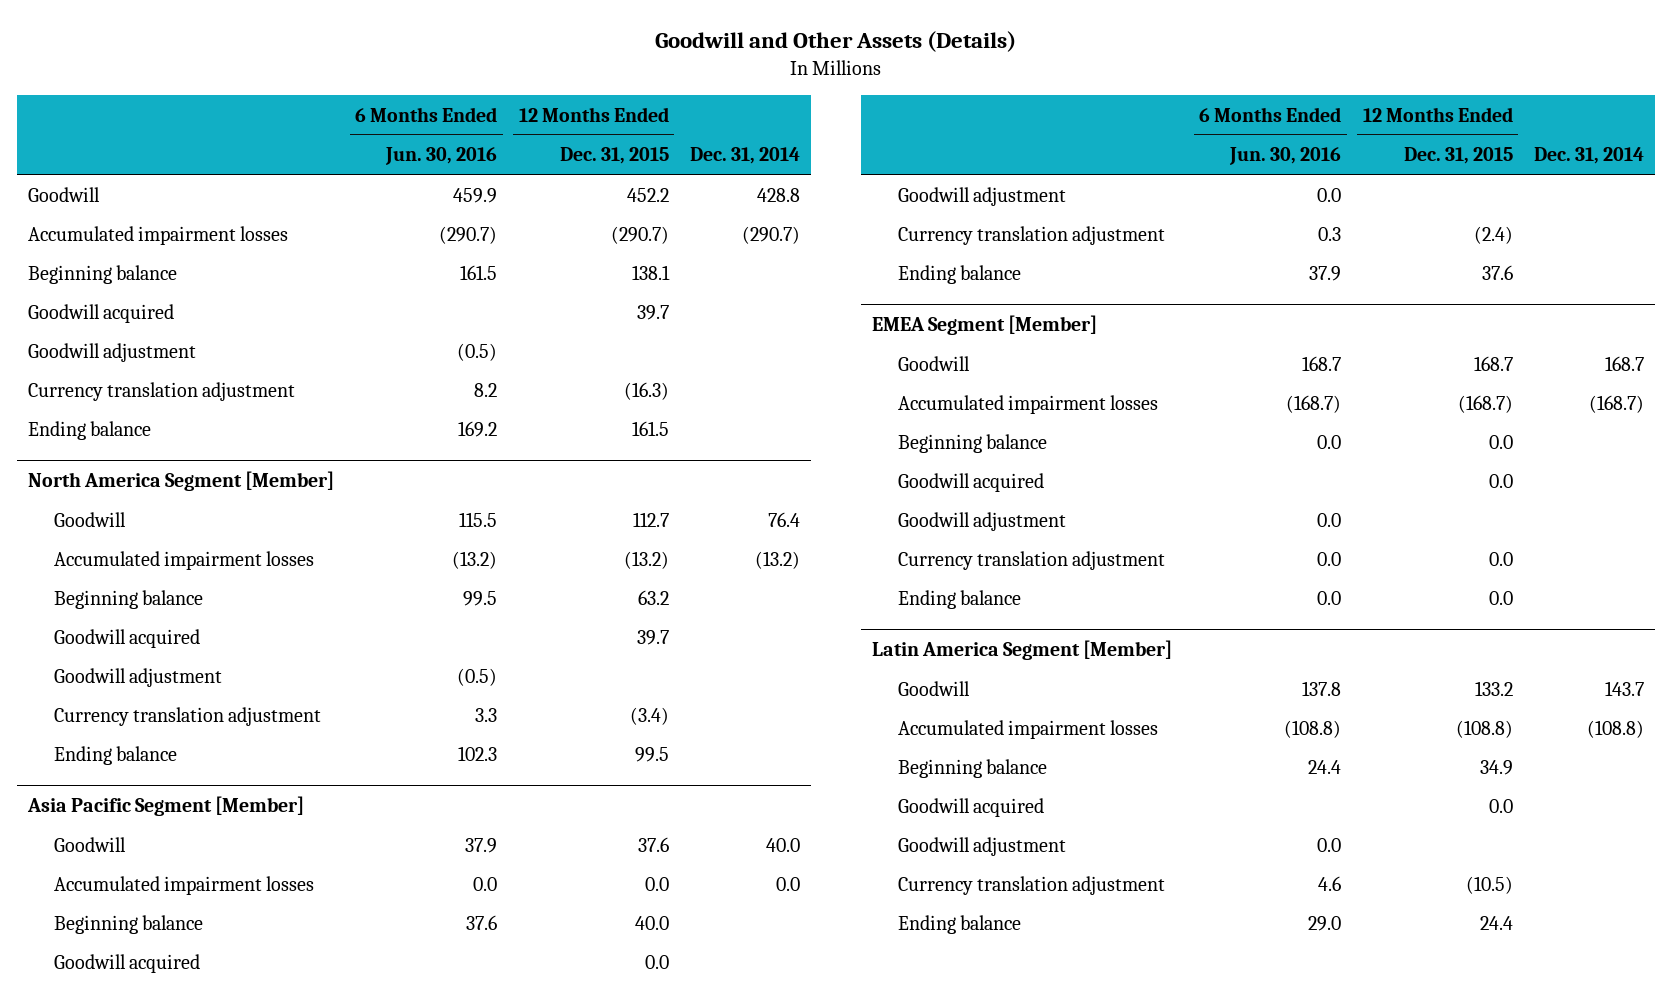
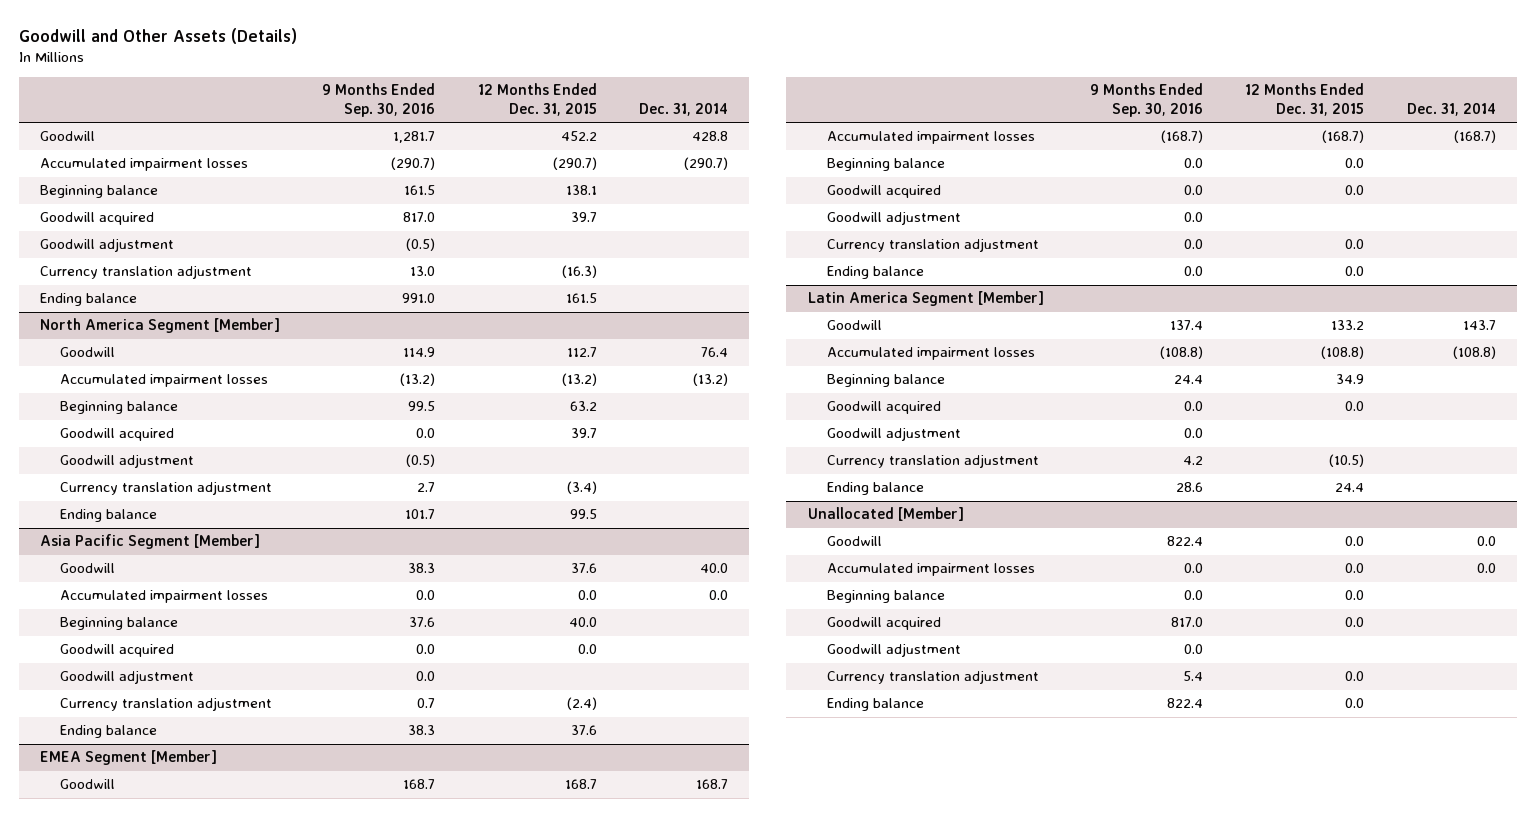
- | 6 Months Ended Jun. 30, 2016 | 12 Months Ended Dec. 31, 2015 | Dec. 31, 2014
+ | 9 Months Ended Sep. 30, 2016 | 12 Months Ended Dec. 31, 2015 | Dec. 31, 2014
+ Unallocated [Member]
+ Goodwill | 822.4 | 0.0 | 0.0
+ Accumulated impairment losses | 0.0 | 0.0 | 0.0
+ Beginning balance | 0.0 | 0.0 |
+ Goodwill acquired | 817.0 | 0.0 |
+ Goodwill adjustment | 0.0 | |
+ Currency translation adjustment | 5.4 | 0.0 |
+ Ending balance | 822.4 | 0.0 |

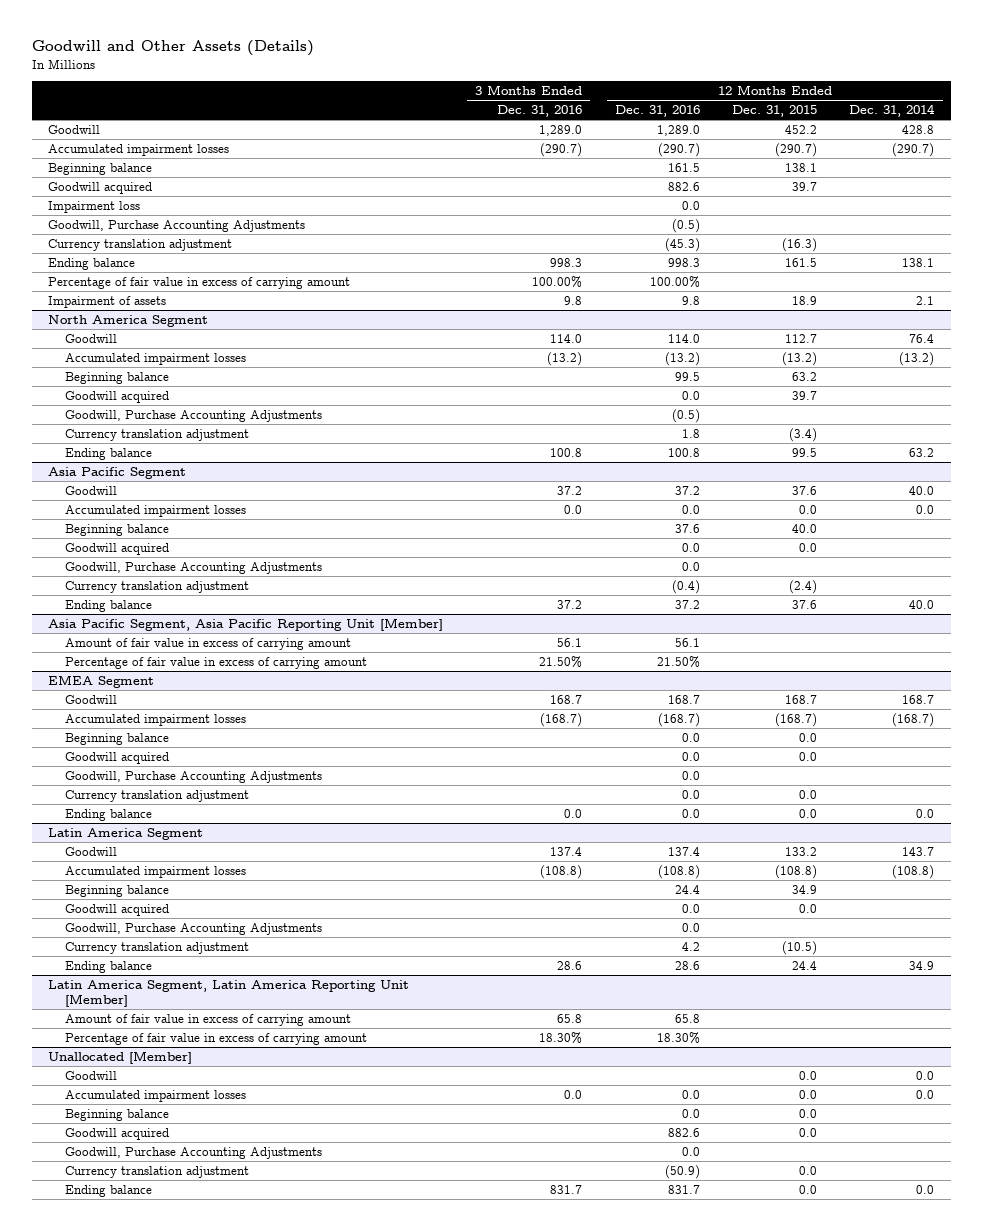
- | 9 Months Ended Sep. 30, 2016 | 12 Months Ended Dec. 31, 2015 | Dec. 31, 2014
+ | 3 Months Ended Dec. 31, 2016 | 12 Months Ended Dec. 31, 2016 | 12 Months Ended Dec. 31, 2015 | 12 Months Ended Dec. 31, 2014
- Goodwill adjustment | (0.5) | |
+ Impairment loss | | 0.0 | |
+ Goodwill, Purchase Accounting Adjustments | | (0.5) | |
- North America Segment [Member]
+ Percentage of fair value in excess of carrying amount | 100.00% | 100.00% | |
+ Impairment of assets | 9.8 | 9.8 | 18.9 | 2.1
+ North America Segment
- Goodwill adjustment | (0.5) | |
+ Goodwill, Purchase Accounting Adjustments | | (0.5) | |
- Asia Pacific Segment [Member]
+ Asia Pacific Segment
- Goodwill adjustment | 0.0 | |
+ Goodwill, Purchase Accounting Adjustments | | 0.0 | |
- EMEA Segment [Member]
+ Asia Pacific Segment, Asia Pacific Reporting Unit [Member]
+ Amount of fair value in excess of carrying amount | 56.1 | 56.1 | |
+ Percentage of fair value in excess of carrying amount | 21.50% | 21.50% | |
+ EMEA Segment
- Goodwill adjustment | 0.0 | |
+ Goodwill, Purchase Accounting Adjustments | | 0.0 | |
- Latin America Segment [Member]
+ Latin America Segment
- Goodwill adjustment | 0.0 | |
+ Goodwill, Purchase Accounting Adjustments | | 0.0 | |
+ Latin America Segment, Latin America Reporting Unit [Member]
+ Amount of fair value in excess of carrying amount | 65.8 | 65.8 | |
+ Percentage of fair value in excess of carrying amount | 18.30% | 18.30% | |
@ Unallocated [Member]
- Goodwill adjustment | 0.0 | |
+ Goodwill, Purchase Accounting Adjustments | | 0.0 | |

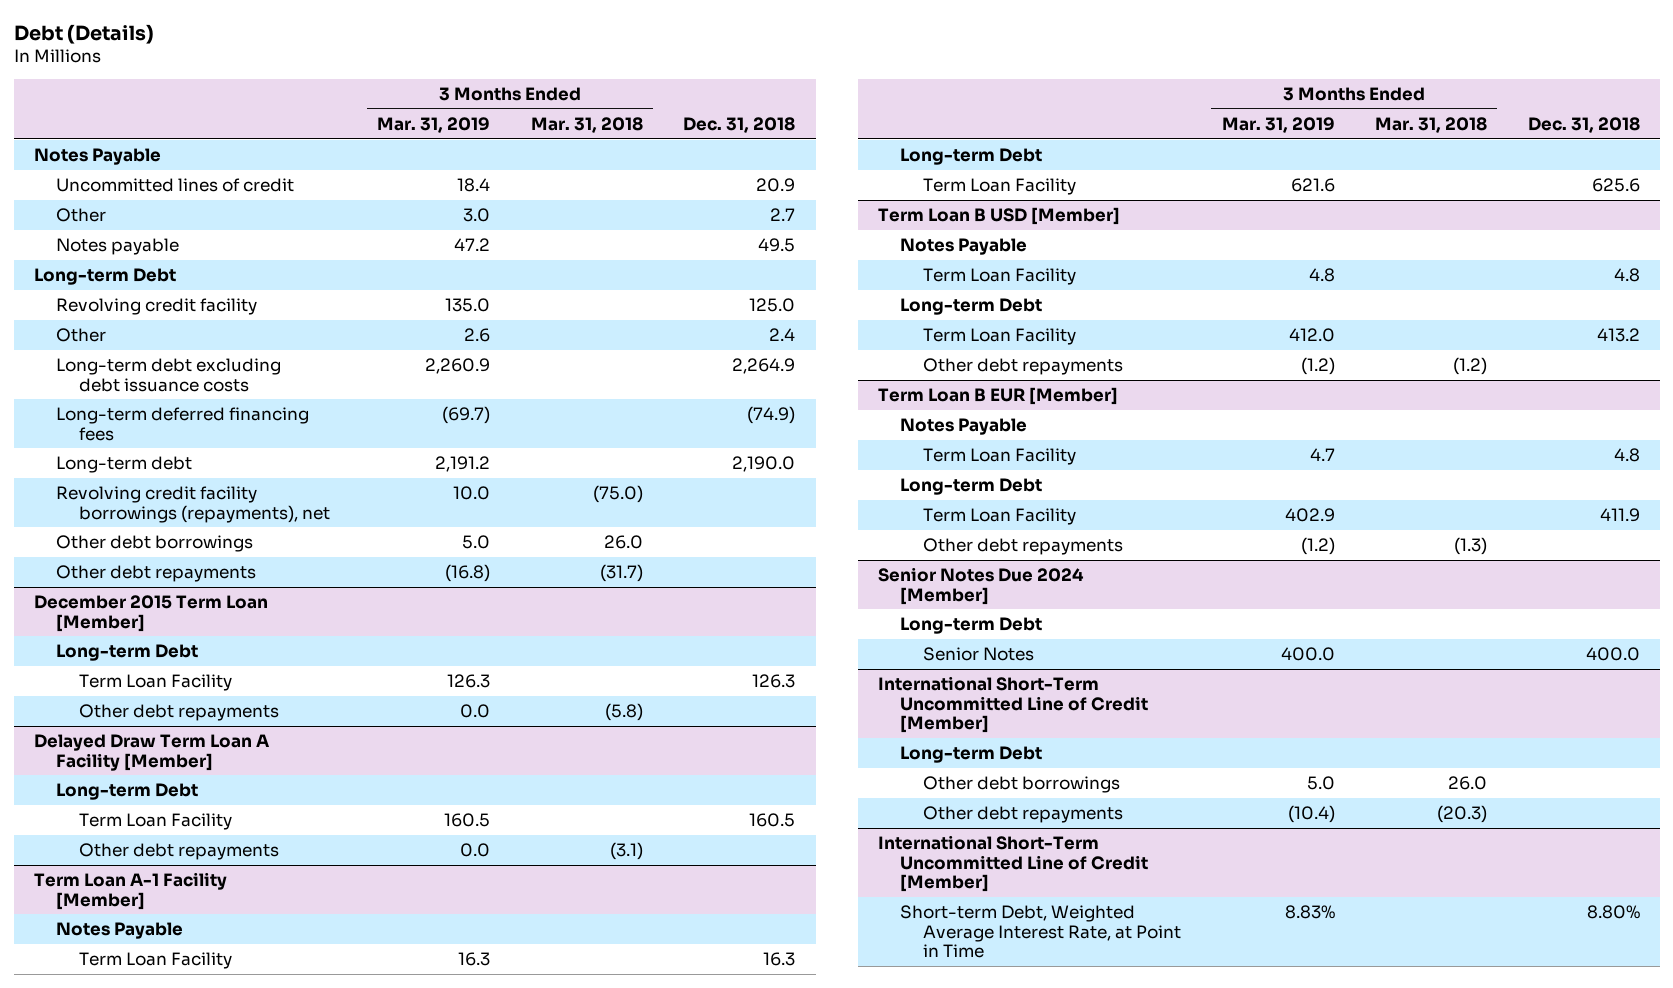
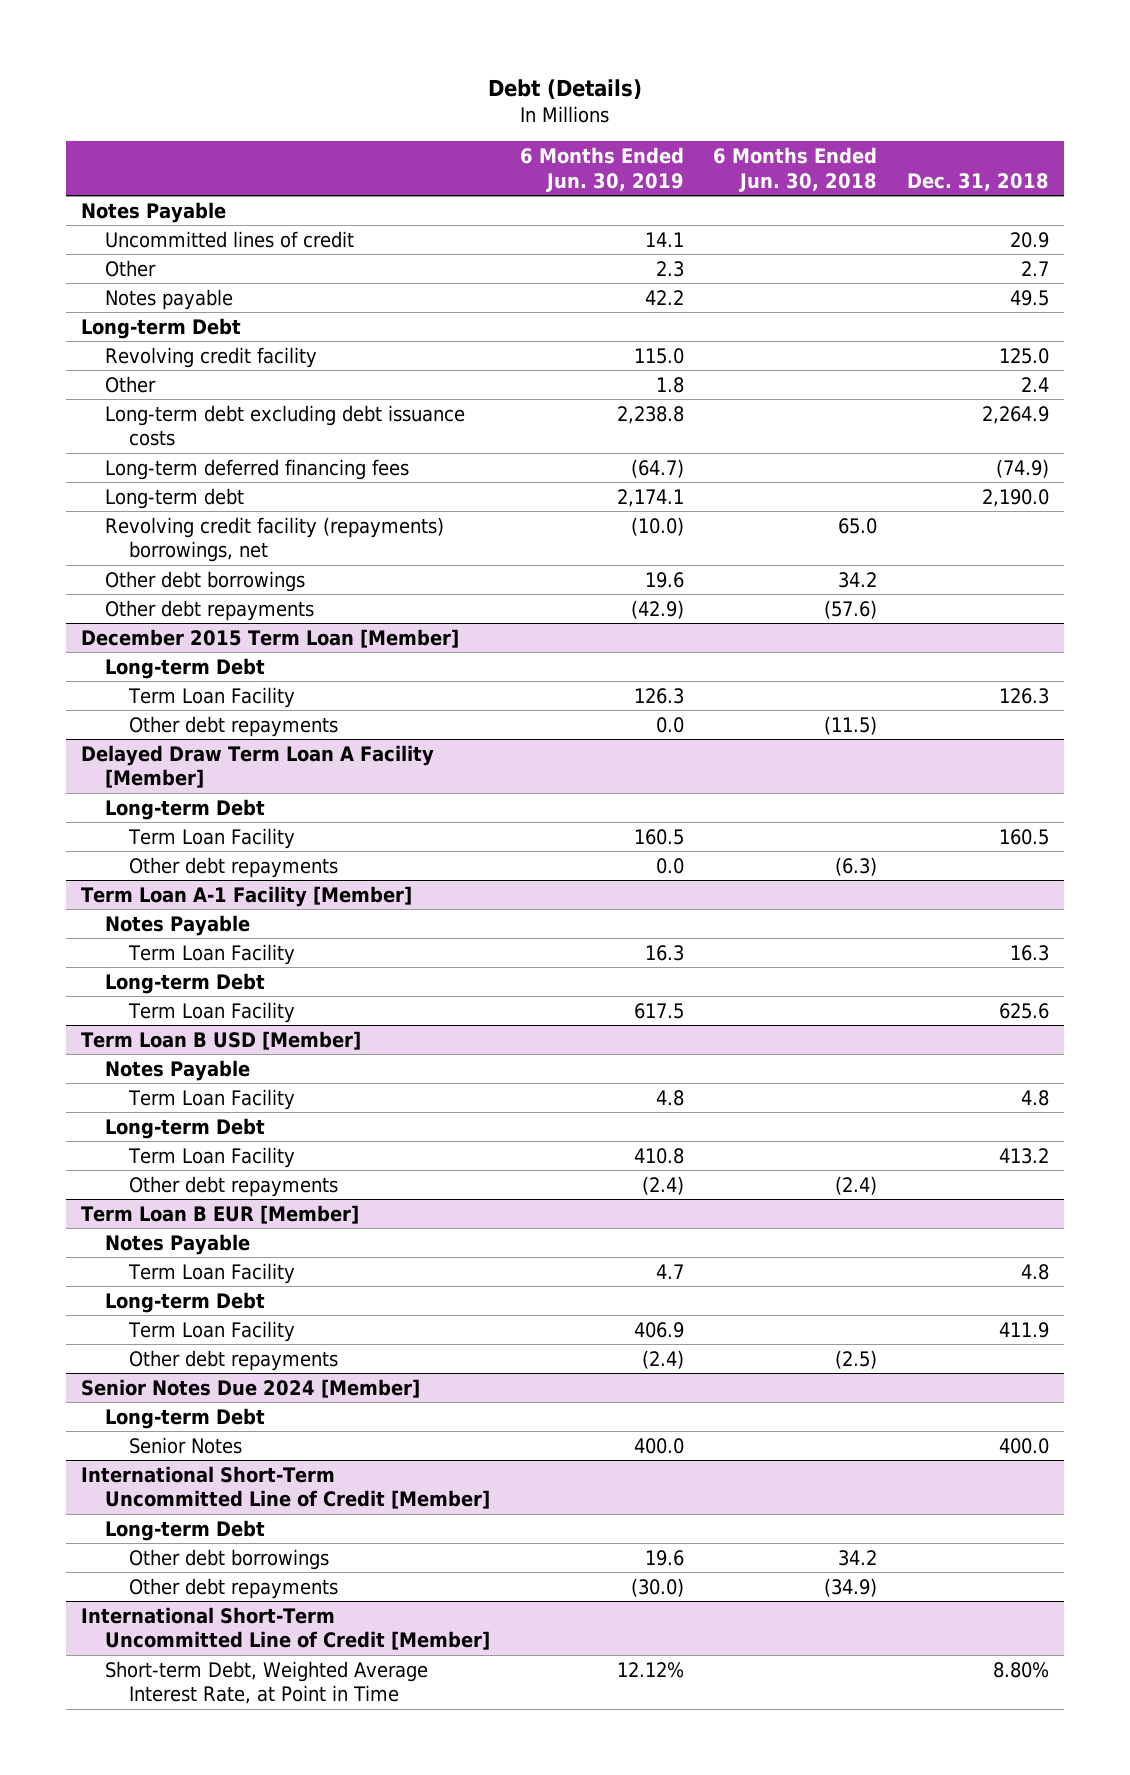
- | 3 Months Ended Mar. 31, 2019 | 3 Months Ended Mar. 31, 2018 | Dec. 31, 2018
+ | 6 Months Ended Jun. 30, 2019 | 6 Months Ended Jun. 30, 2018 | Dec. 31, 2018
- Revolving credit facility borrowings (repayments), net | 10.0 | (75.0) |
+ Revolving credit facility (repayments) borrowings, net | (10.0) | 65.0 |

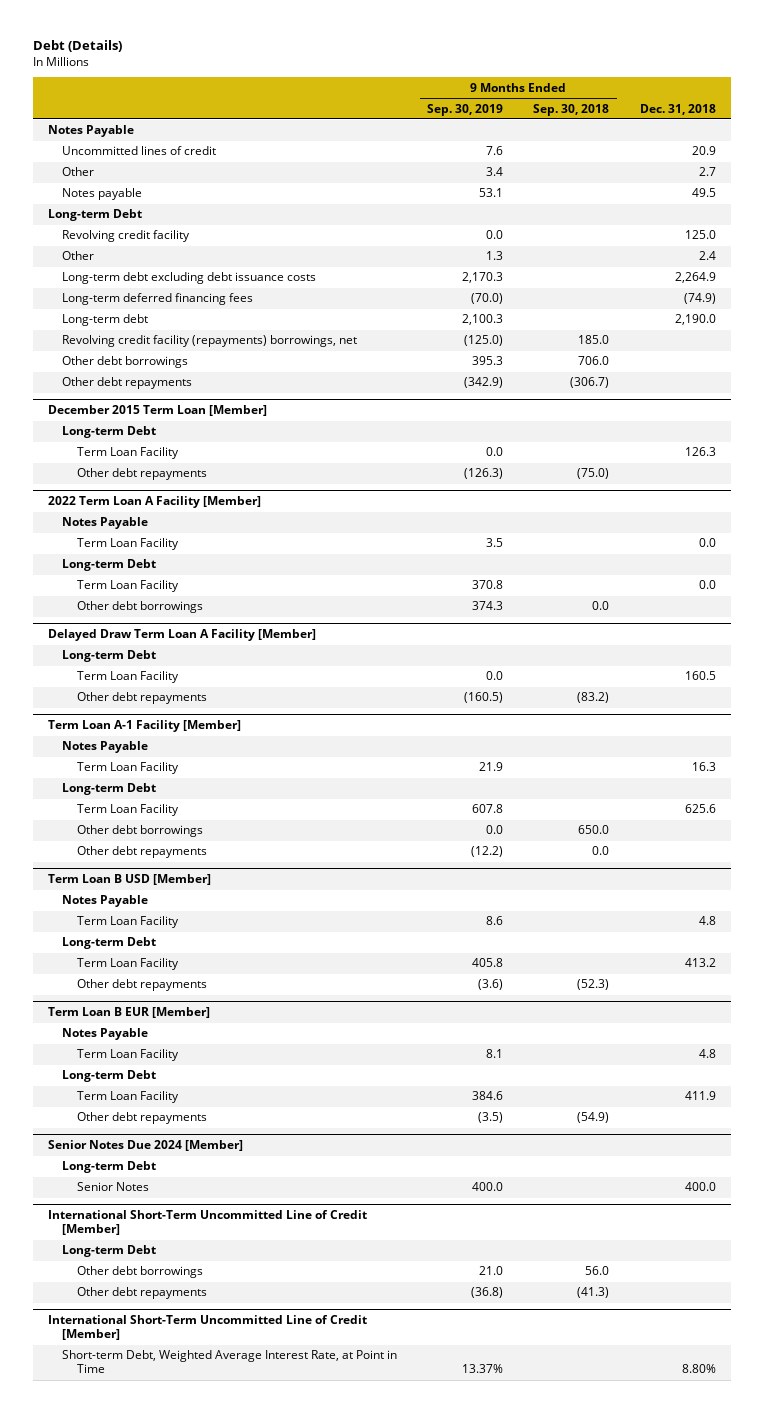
- | 6 Months Ended Jun. 30, 2019 | 6 Months Ended Jun. 30, 2018 | Dec. 31, 2018
+ | 9 Months Ended Sep. 30, 2019 | 9 Months Ended Sep. 30, 2018 | Dec. 31, 2018
+ 2022 Term Loan A Facility [Member]
+ Notes Payable
+ Term Loan Facility | 3.5 | | 0.0
+ Long-term Debt
+ Term Loan Facility | 370.8 | | 0.0
+ Other debt borrowings | 374.3 | 0.0 |
@ Term Loan A-1 Facility [Member]
+ Other debt borrowings | 0.0 | 650.0 |
+ Other debt repayments | (12.2) | 0.0 |

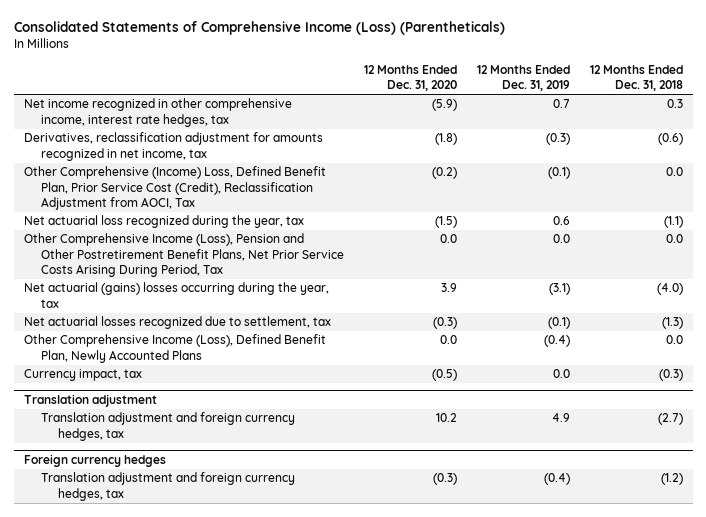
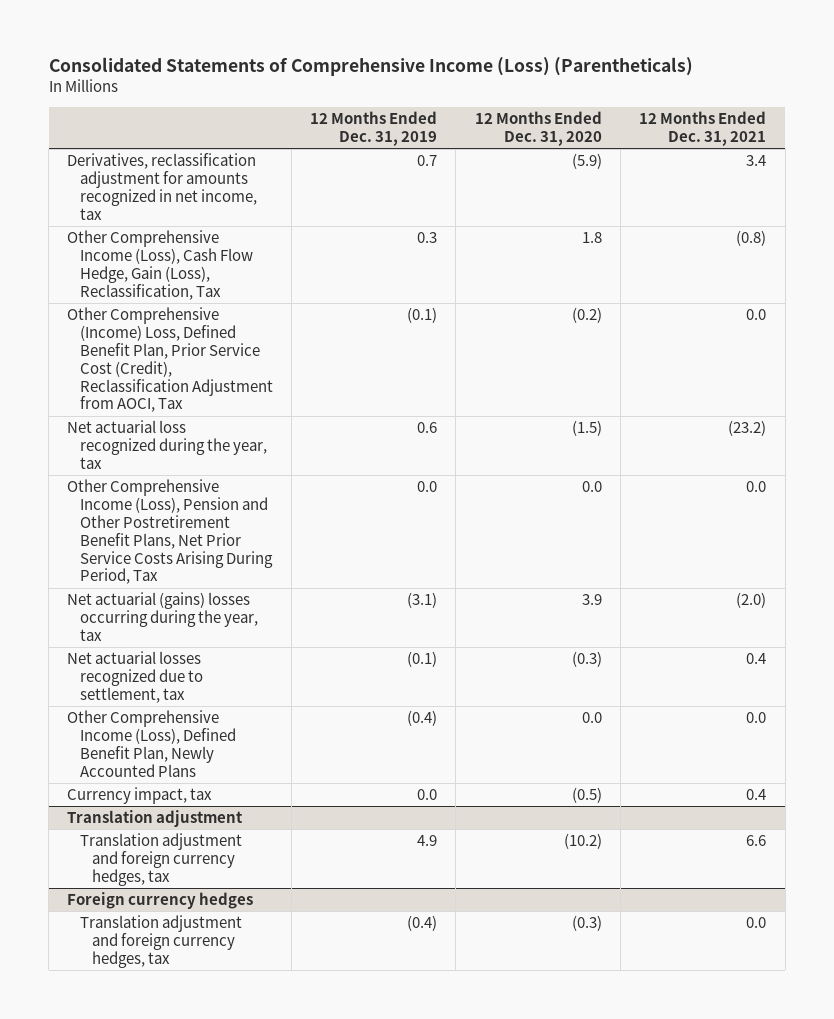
- | 12 Months Ended Dec. 31, 2020 | 12 Months Ended Dec. 31, 2019 | 12 Months Ended Dec. 31, 2018
+ | 12 Months Ended Dec. 31, 2019 | 12 Months Ended Dec. 31, 2020 | 12 Months Ended Dec. 31, 2021
- Net income recognized in other comprehensive income, interest rate hedges, tax | (5.9) | 0.7 | 0.3
- Derivatives, reclassification adjustment for amounts recognized in net income, tax | (1.8) | (0.3) | (0.6)
+ Derivatives, reclassification adjustment for amounts recognized in net income, tax | 0.7 | (5.9) | 3.4
+ Other Comprehensive Income (Loss), Cash Flow Hedge, Gain (Loss), Reclassification, Tax | 0.3 | 1.8 | (0.8)
@ Translation adjustment
- Translation adjustment and foreign currency hedges, tax | 10.2 | 4.9 | (2.7)
+ Translation adjustment and foreign currency hedges, tax | 4.9 | (10.2) | 6.6

